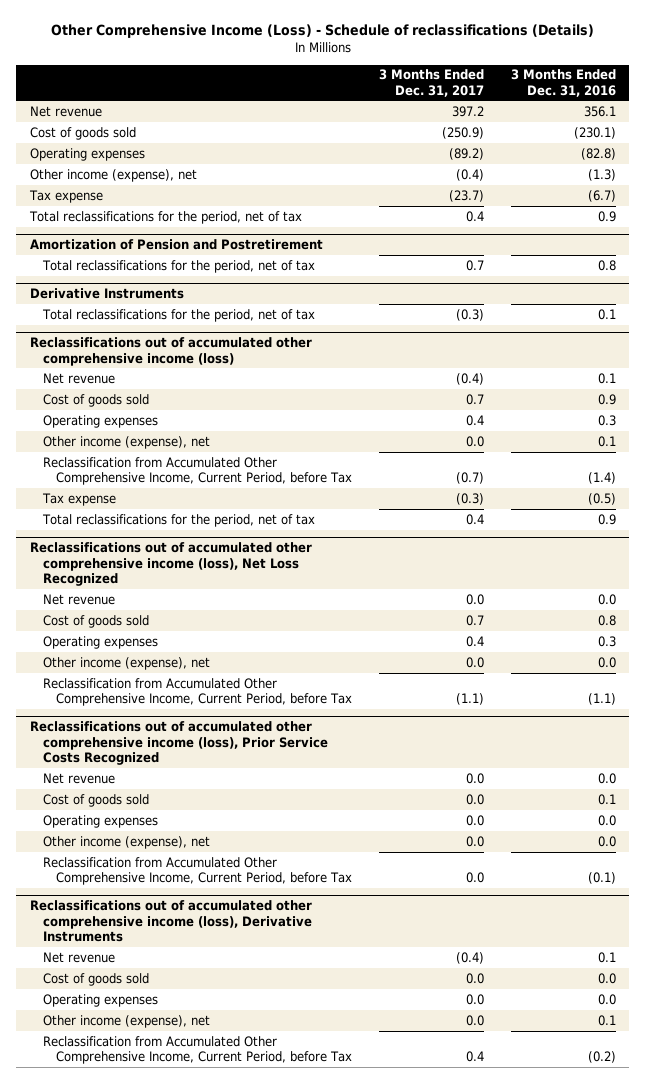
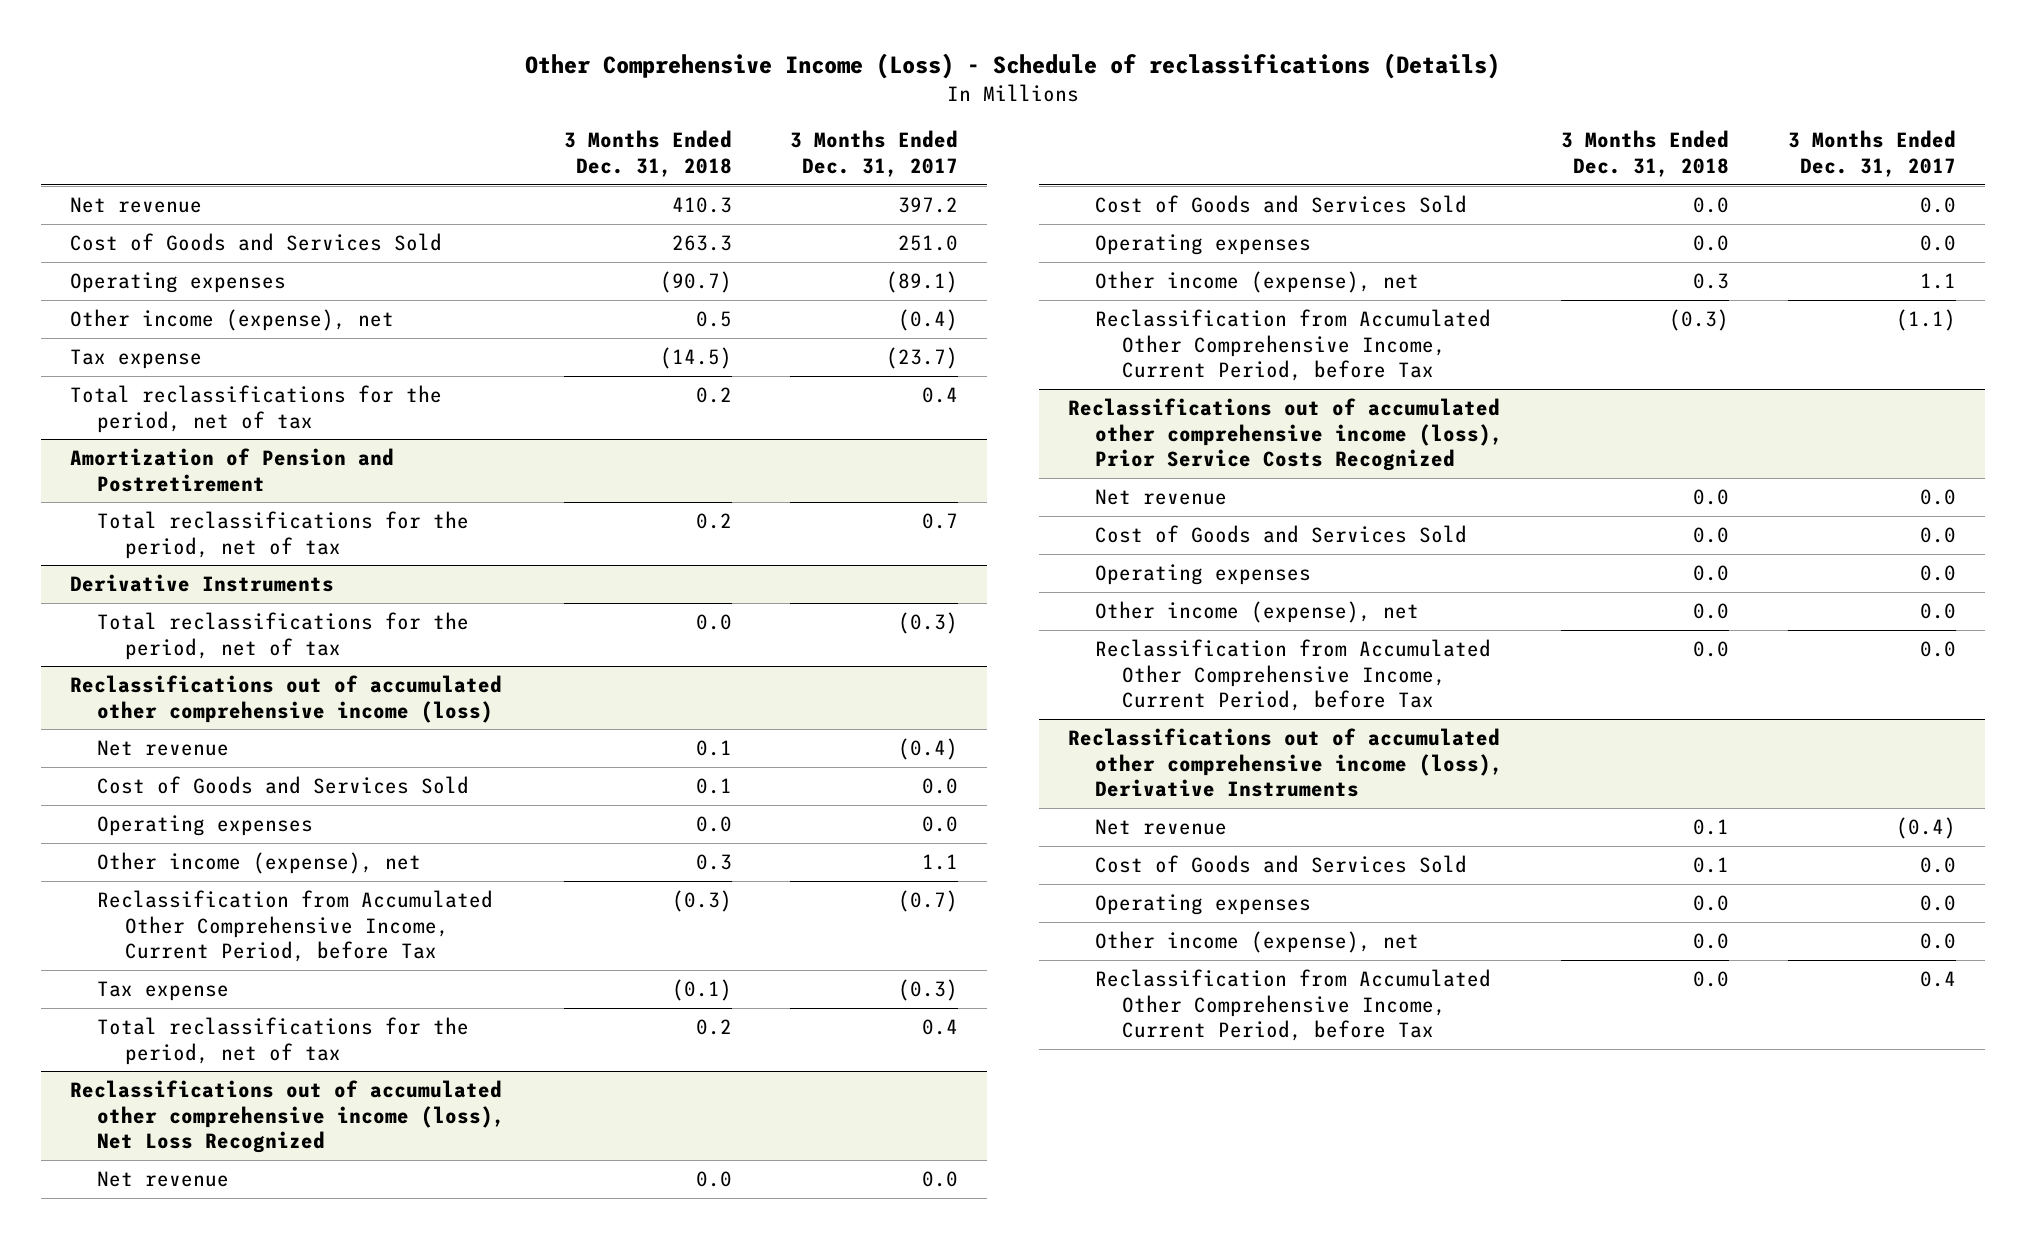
- | 3 Months Ended Dec. 31, 2017 | 3 Months Ended Dec. 31, 2016
+ | 3 Months Ended Dec. 31, 2018 | 3 Months Ended Dec. 31, 2017
- Cost of goods sold | (250.9) | (230.1)
- Operating expenses | (89.2) | (82.8)
+ Cost of Goods and Services Sold | 263.3 | 251.0
+ Operating expenses | (90.7) | (89.1)
@ Reclassifications out of accumulated other comprehensive income (loss)
- Cost of goods sold | 0.7 | 0.9
- Operating expenses | 0.4 | 0.3
- Other income (expense), net | 0.0 | 0.1
+ Cost of Goods and Services Sold | 0.1 | 0.0
+ Operating expenses | 0.0 | 0.0
+ Other income (expense), net | 0.3 | 1.1
@ Reclassifications out of accumulated other comprehensive income (loss), Net Loss Recognized
- Cost of goods sold | 0.7 | 0.8
- Operating expenses | 0.4 | 0.3
- Other income (expense), net | 0.0 | 0.0
+ Cost of Goods and Services Sold | 0.0 | 0.0
+ Operating expenses | 0.0 | 0.0
+ Other income (expense), net | 0.3 | 1.1
@ Reclassifications out of accumulated other comprehensive income (loss), Prior Service Costs Recognized
- Cost of goods sold | 0.0 | 0.1
+ Cost of Goods and Services Sold | 0.0 | 0.0
@ Reclassifications out of accumulated other comprehensive income (loss), Derivative Instruments
- Cost of goods sold | 0.0 | 0.0
+ Cost of Goods and Services Sold | 0.1 | 0.0

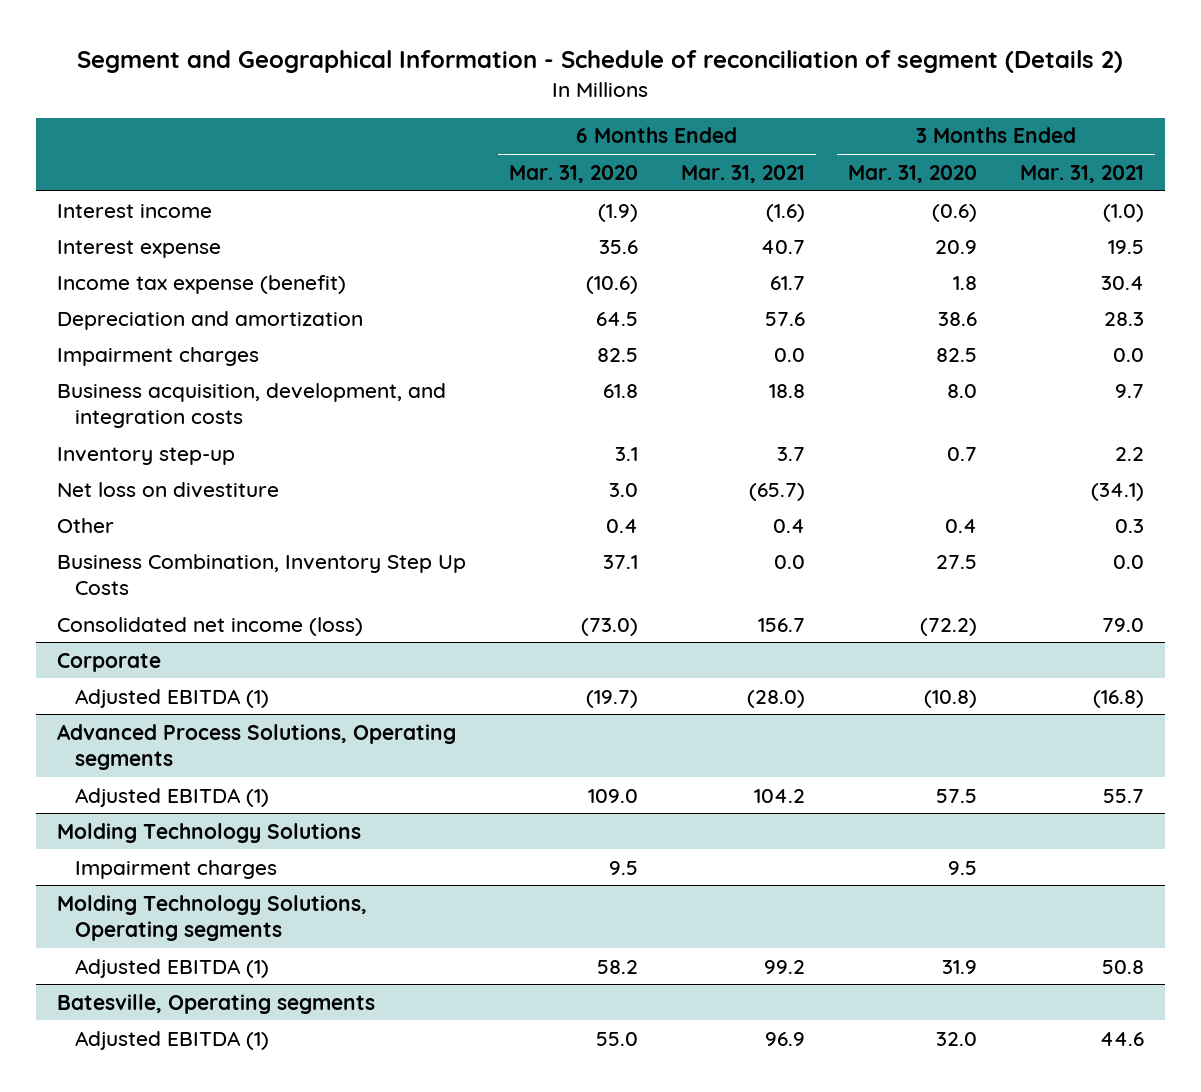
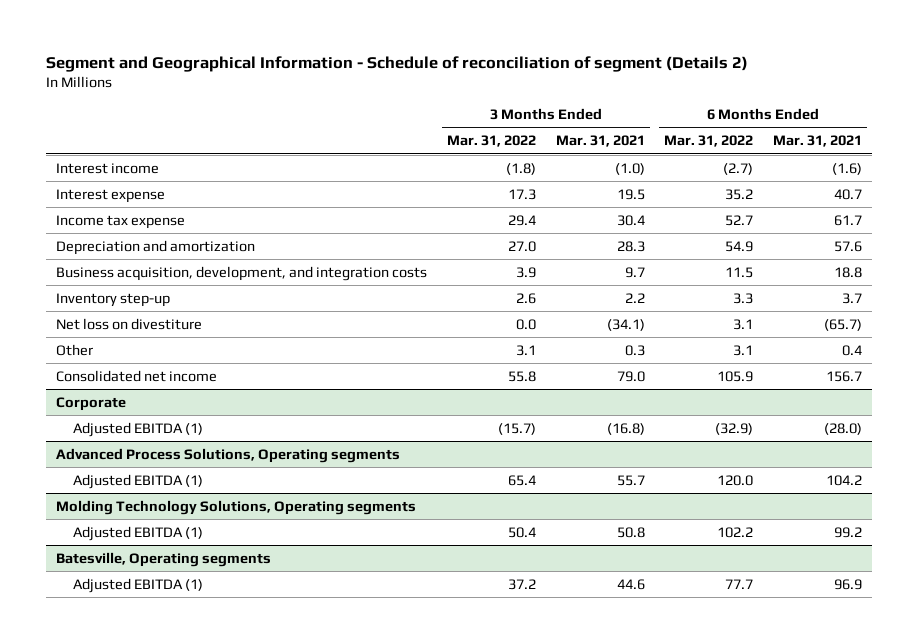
- | 6 Months Ended Mar. 31, 2020 | 6 Months Ended Mar. 31, 2021 | 3 Months Ended Mar. 31, 2020 | 3 Months Ended Mar. 31, 2021
+ | 3 Months Ended Mar. 31, 2022 | 3 Months Ended Mar. 31, 2021 | 6 Months Ended Mar. 31, 2022 | 6 Months Ended Mar. 31, 2021
- Income tax expense (benefit) | (10.6) | 61.7 | 1.8 | 30.4
+ Income tax expense | 29.4 | 30.4 | 52.7 | 61.7
- Impairment charges | 82.5 | 0.0 | 82.5 | 0.0
- Business Combination, Inventory Step Up Costs | 37.1 | 0.0 | 27.5 | 0.0
- Consolidated net income (loss) | (73.0) | 156.7 | (72.2) | 79.0
+ Consolidated net income | 55.8 | 79.0 | 105.9 | 156.7
- Molding Technology Solutions
- Impairment charges | 9.5 | | 9.5 |

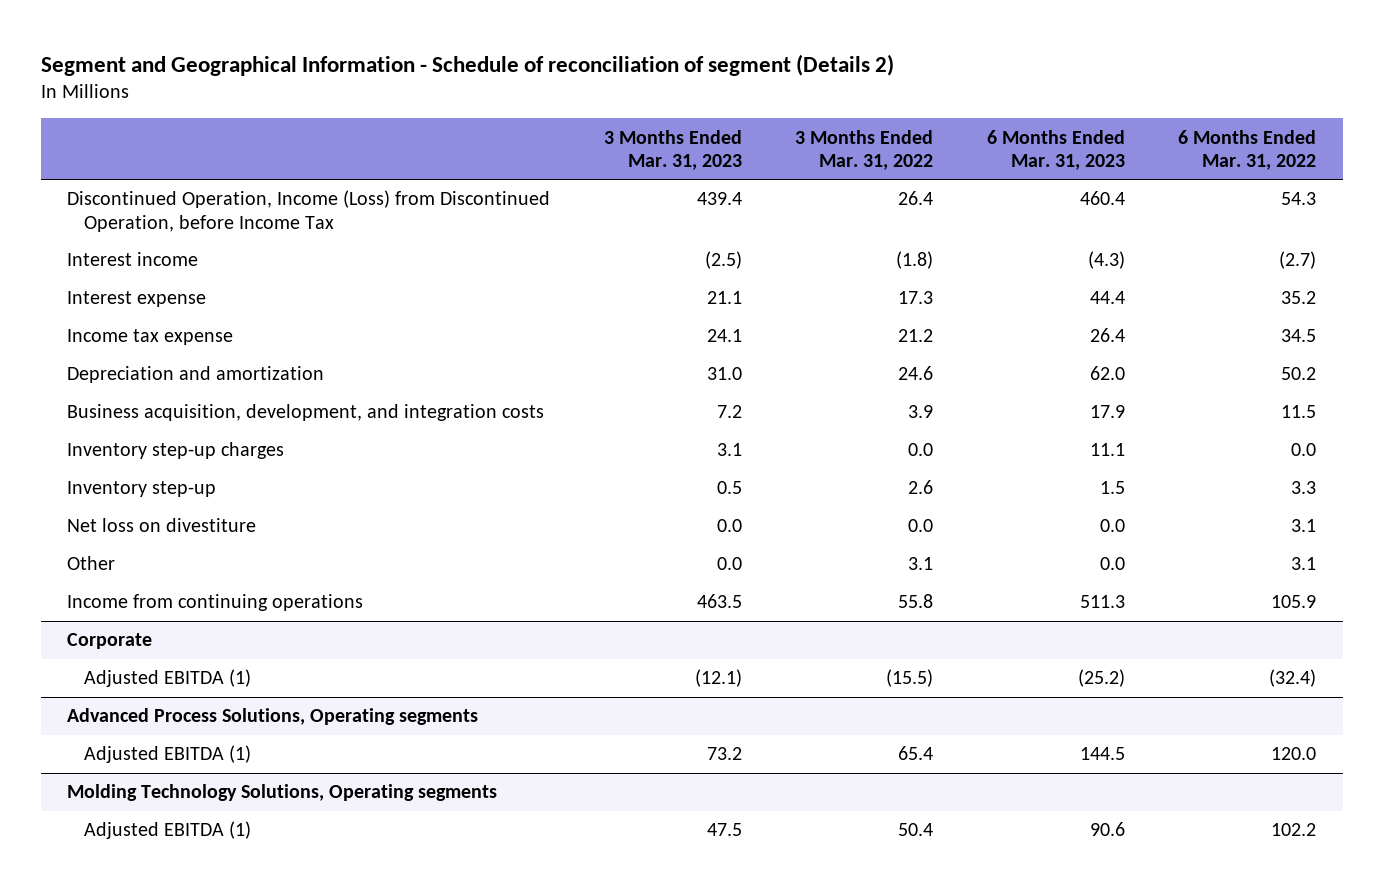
- | 3 Months Ended Mar. 31, 2022 | 3 Months Ended Mar. 31, 2021 | 6 Months Ended Mar. 31, 2022 | 6 Months Ended Mar. 31, 2021
+ | 3 Months Ended Mar. 31, 2023 | 3 Months Ended Mar. 31, 2022 | 6 Months Ended Mar. 31, 2023 | 6 Months Ended Mar. 31, 2022
+ Discontinued Operation, Income (Loss) from Discontinued Operation, before Income Tax | 439.4 | 26.4 | 460.4 | 54.3
- Income tax expense | 29.4 | 30.4 | 52.7 | 61.7
- Depreciation and amortization | 27.0 | 28.3 | 54.9 | 57.6
+ Income tax expense | 24.1 | 21.2 | 26.4 | 34.5
+ Depreciation and amortization | 31.0 | 24.6 | 62.0 | 50.2
+ Inventory step-up charges | 3.1 | 0.0 | 11.1 | 0.0
- Consolidated net income | 55.8 | 79.0 | 105.9 | 156.7
+ Income from continuing operations | 463.5 | 55.8 | 511.3 | 105.9
@ Corporate
- Adjusted EBITDA (1) | (15.7) | (16.8) | (32.9) | (28.0)
+ Adjusted EBITDA (1) | (12.1) | (15.5) | (25.2) | (32.4)
- Batesville, Operating segments
- Adjusted EBITDA (1) | 37.2 | 44.6 | 77.7 | 96.9

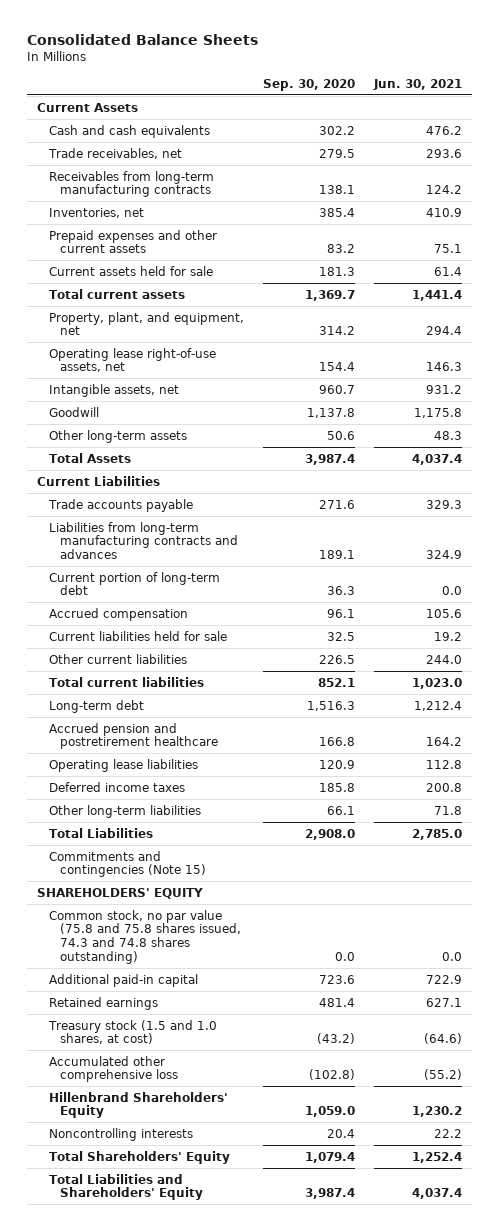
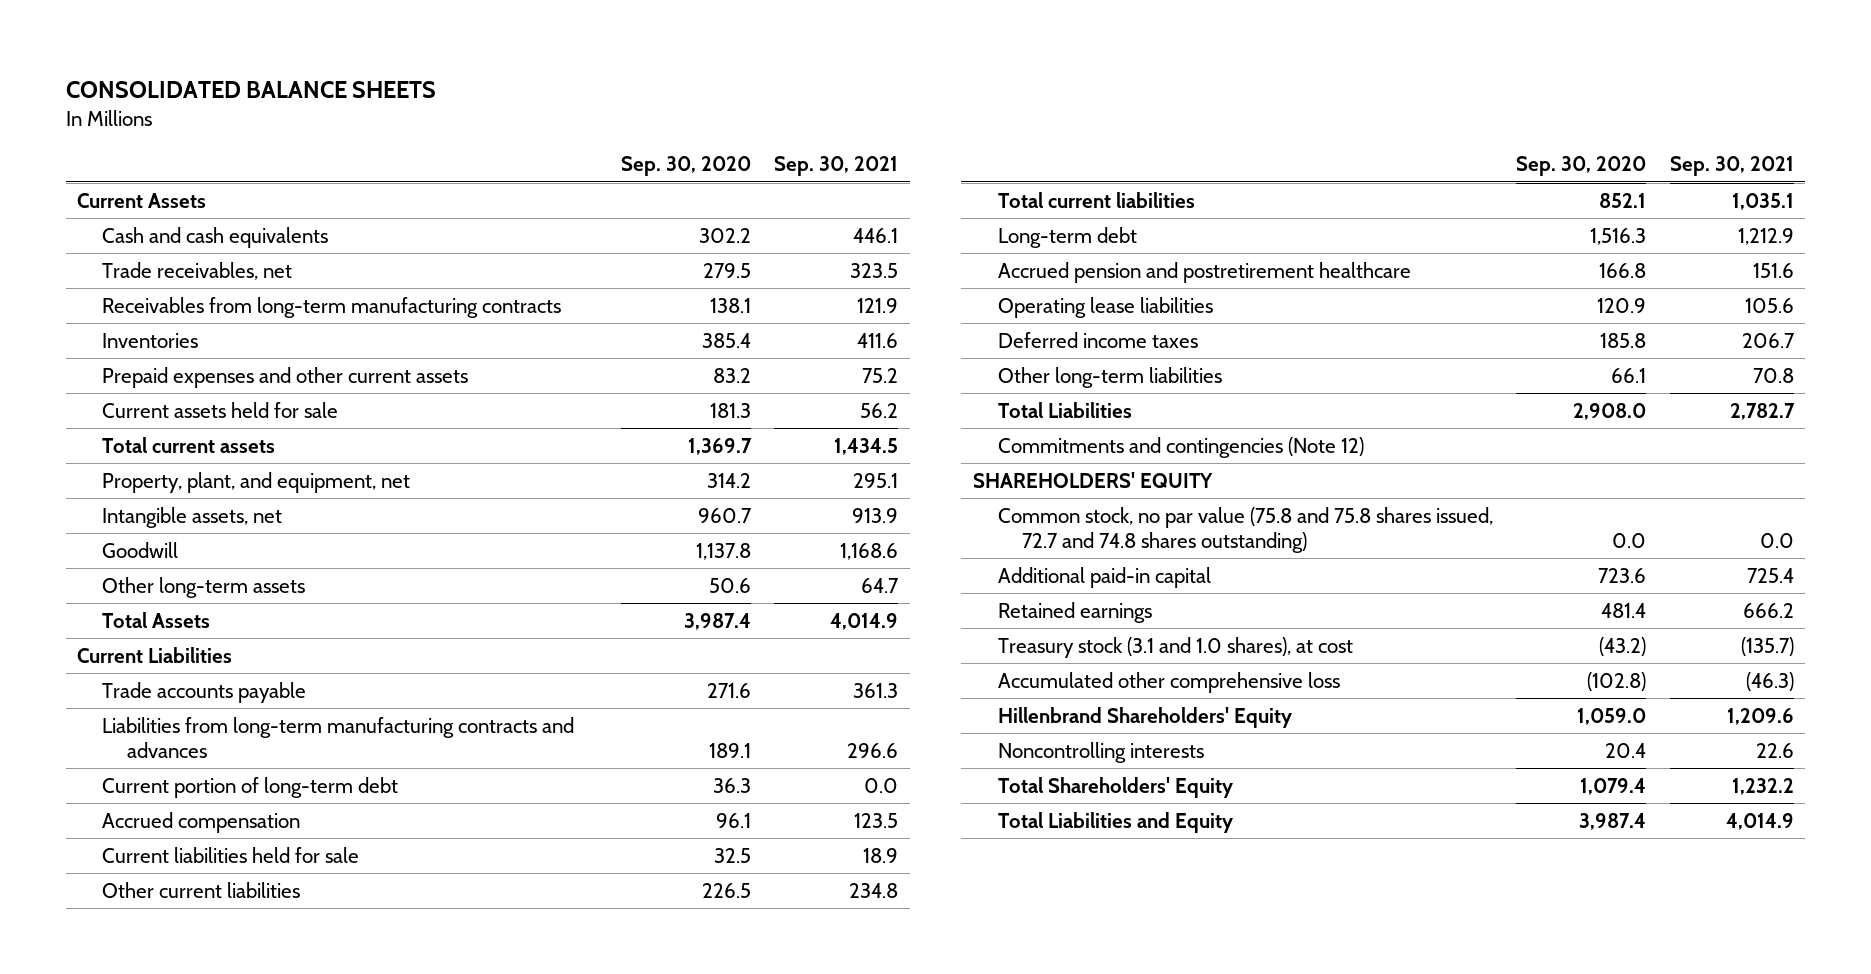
- Consolidated Balance Sheets
+ CONSOLIDATED BALANCE SHEETS
- | Sep. 30, 2020 | Jun. 30, 2021
+ | Sep. 30, 2020 | Sep. 30, 2021
- Inventories, net | 385.4 | 410.9
+ Inventories | 385.4 | 411.6
- Operating lease right-of-use assets, net | 154.4 | 146.3
- Commitments and contingencies (Note 15)
+ Commitments and contingencies (Note 12)
- Common stock, no par value (75.8 and 75.8 shares issued, 74.3 and 74.8 shares outstanding) | 0.0 | 0.0
+ Common stock, no par value (75.8 and 75.8 shares issued, 72.7 and 74.8 shares outstanding) | 0.0 | 0.0
- Treasury stock (1.5 and 1.0 shares, at cost) | (43.2) | (64.6)
+ Treasury stock (3.1 and 1.0 shares), at cost | (43.2) | (135.7)
- Total Liabilities and Shareholders' Equity | 3,987.4 | 4,037.4
+ Total Liabilities and Equity | 3,987.4 | 4,014.9

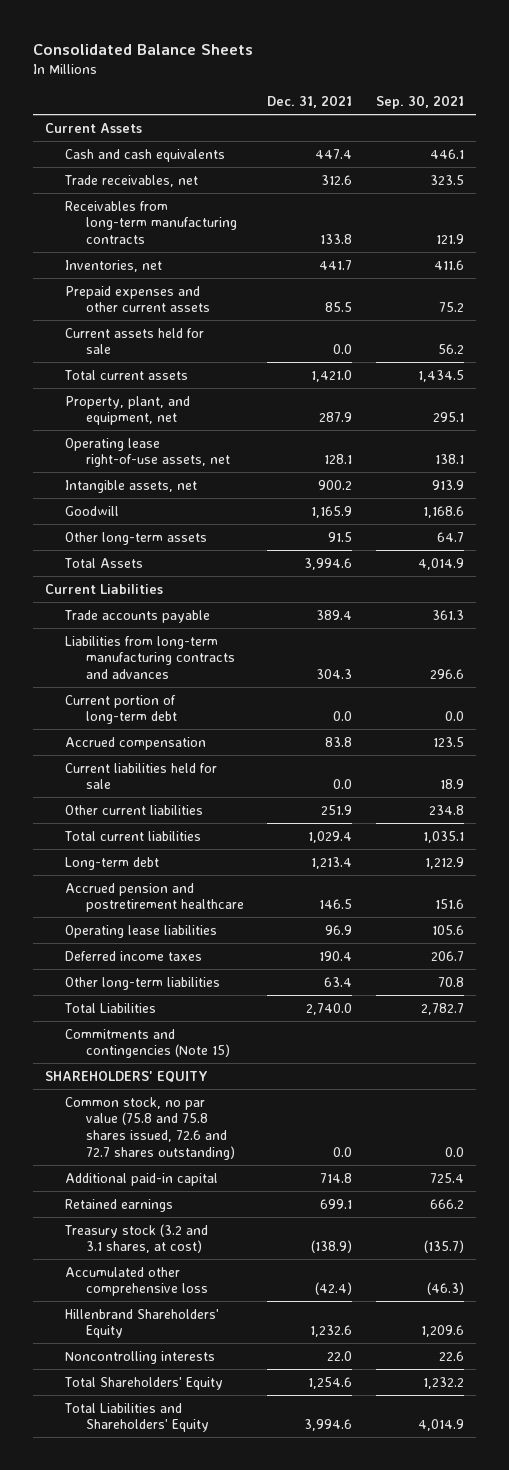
- CONSOLIDATED BALANCE SHEETS
+ Consolidated Balance Sheets
- | Sep. 30, 2020 | Sep. 30, 2021
+ | Dec. 31, 2021 | Sep. 30, 2021
- Inventories | 385.4 | 411.6
+ Inventories, net | 441.7 | 411.6
+ Operating lease right-of-use assets, net | 128.1 | 138.1
- Commitments and contingencies (Note 12)
+ Commitments and contingencies (Note 15)
- Common stock, no par value (75.8 and 75.8 shares issued, 72.7 and 74.8 shares outstanding) | 0.0 | 0.0
+ Common stock, no par value (75.8 and 75.8 shares issued, 72.6 and 72.7 shares outstanding) | 0.0 | 0.0
- Treasury stock (3.1 and 1.0 shares), at cost | (43.2) | (135.7)
+ Treasury stock (3.2 and 3.1 shares, at cost) | (138.9) | (135.7)
- Total Liabilities and Equity | 3,987.4 | 4,014.9
+ Total Liabilities and Shareholders' Equity | 3,994.6 | 4,014.9

